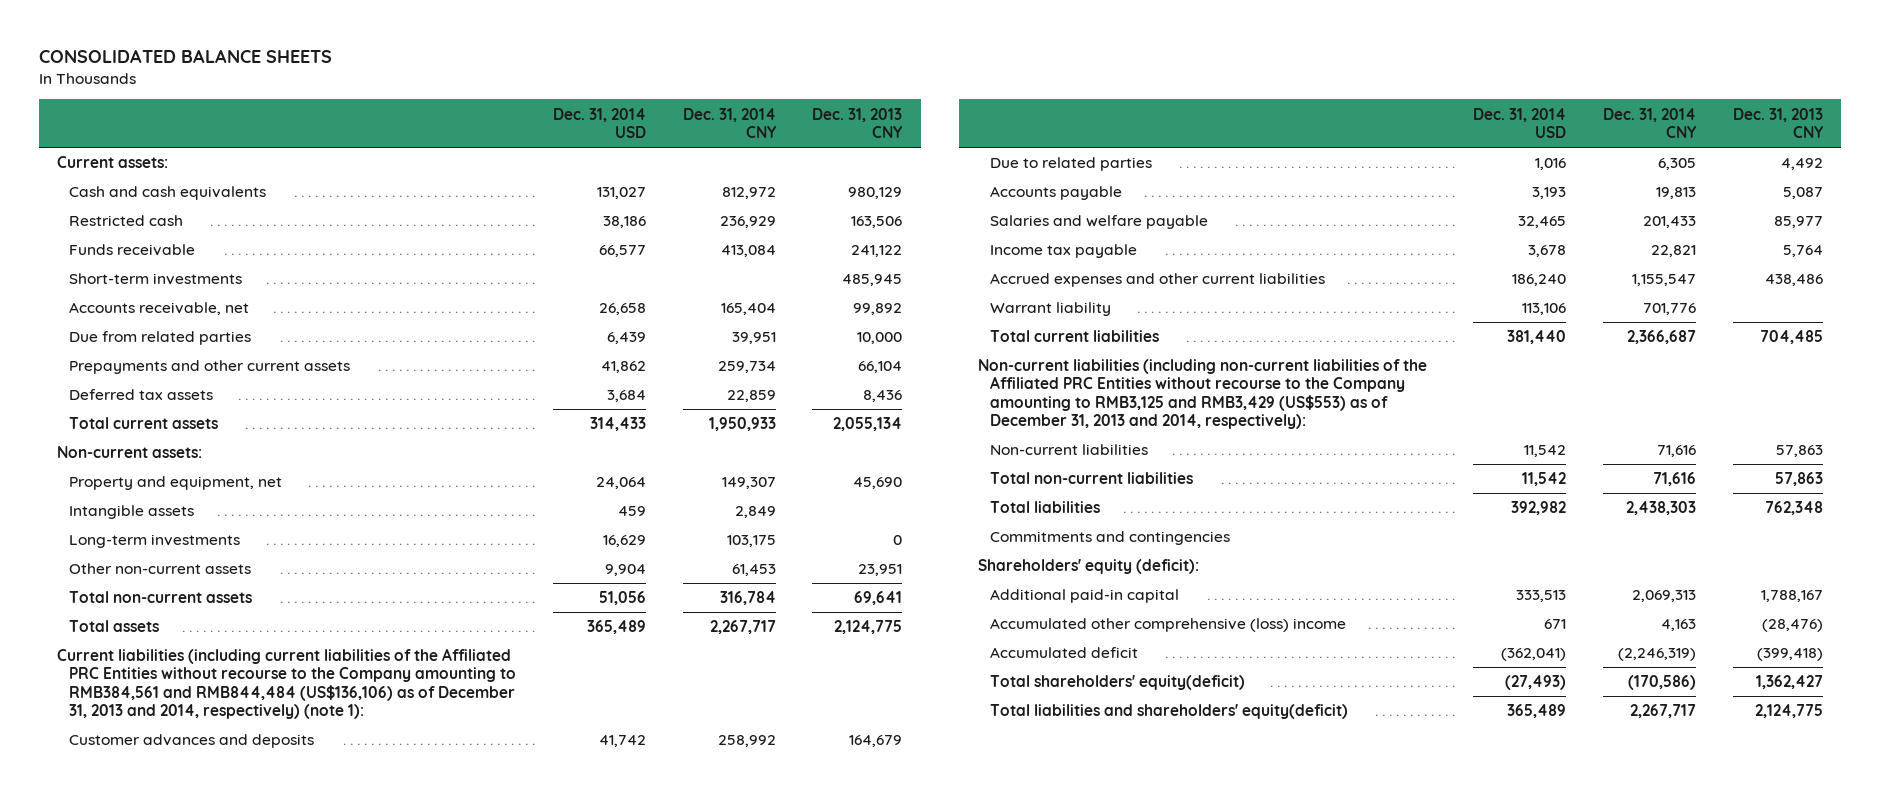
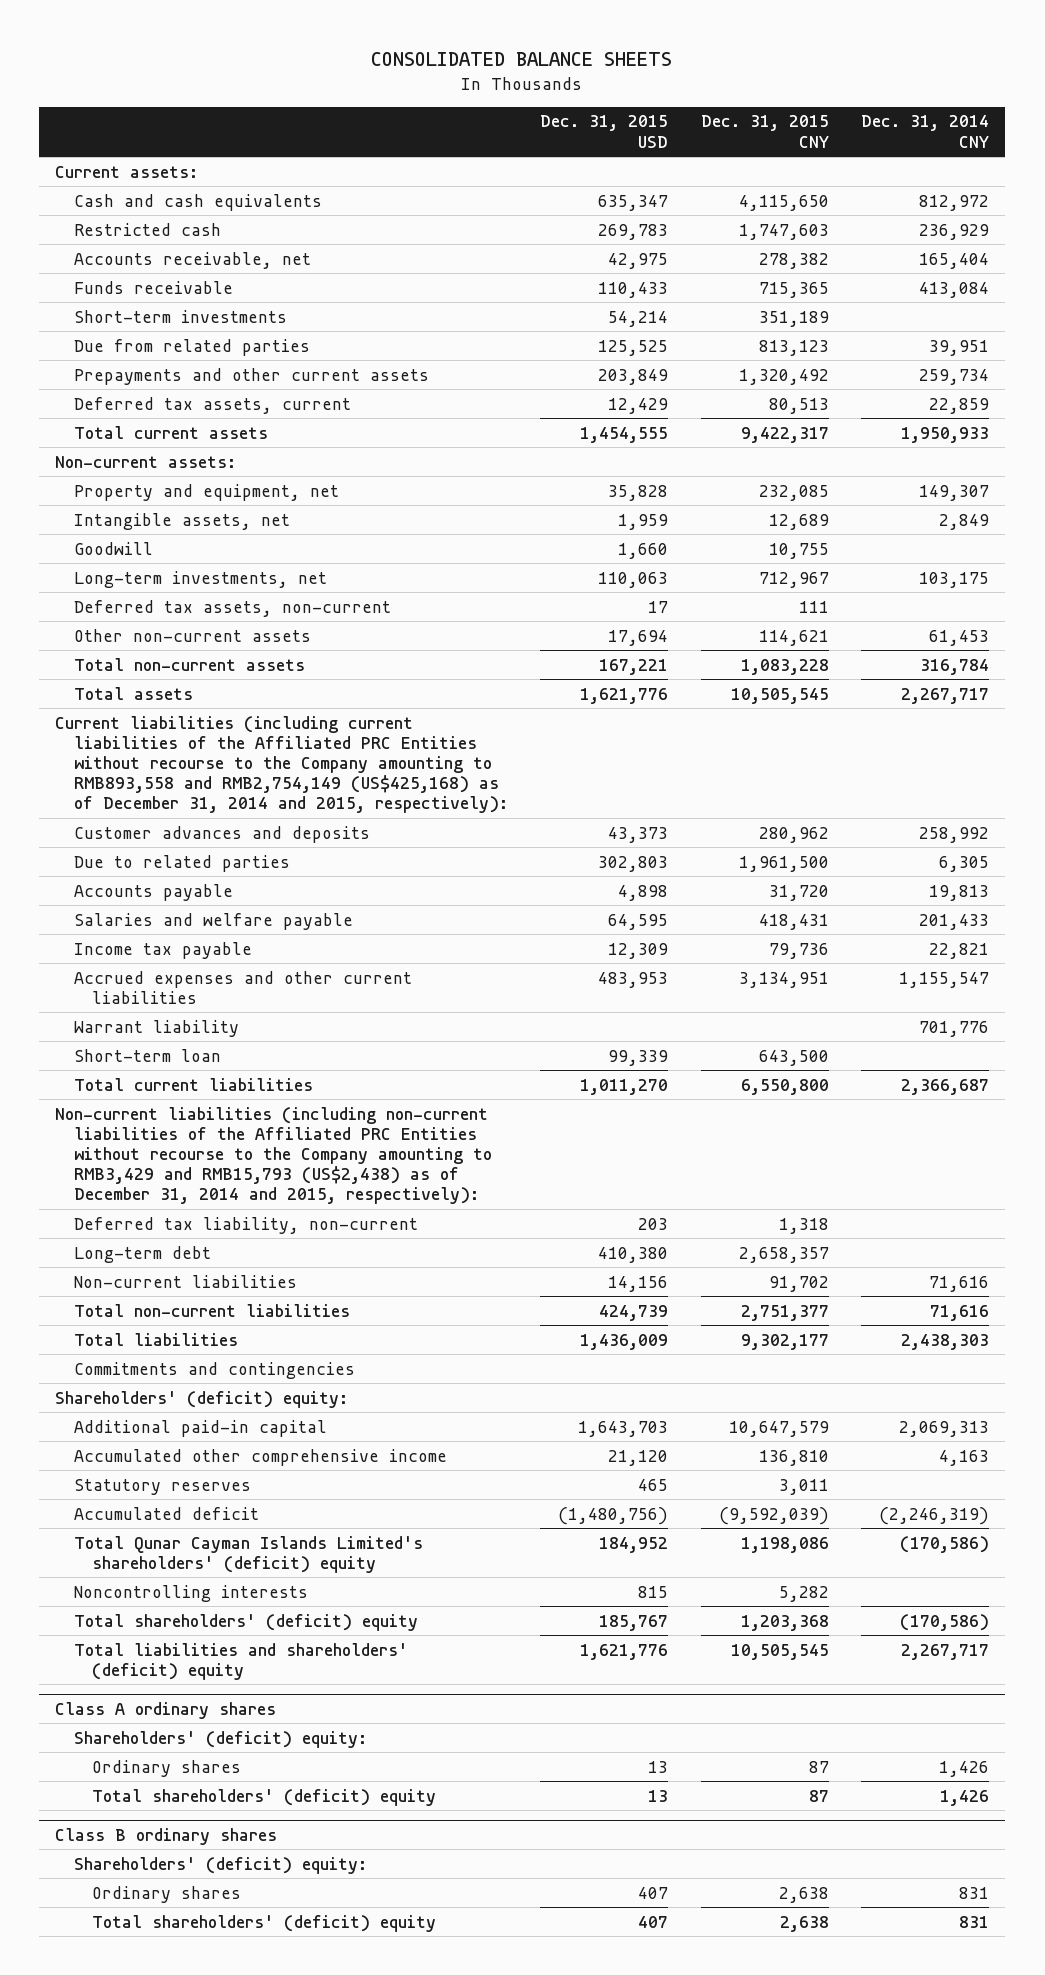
- | Dec. 31, 2014 USD | Dec. 31, 2014 CNY | Dec. 31, 2013 CNY
+ | Dec. 31, 2015 USD | Dec. 31, 2015 CNY | Dec. 31, 2014 CNY
moved up: Accounts receivable, net | 42,975 | 278,382 | 165,404
- Deferred tax assets | 3,684 | 22,859 | 8,436
+ Deferred tax assets, current | 12,429 | 80,513 | 22,859
- Intangible assets | 459 | 2,849 |
- Long-term investments | 16,629 | 103,175 | 0
+ Intangible assets, net | 1,959 | 12,689 | 2,849
+ Goodwill | 1,660 | 10,755 |
+ Long-term investments, net | 110,063 | 712,967 | 103,175
+ Deferred tax assets, non-current | 17 | 111 |
- Current liabilities (including current liabilities of the Affiliated PRC Entities without recourse to the Company amounting to RMB384,561 and RMB844,484 (US$136,106) as of December 31, 2013 and 2014, respectively) (note 1):
+ Current liabilities (including current liabilities of the Affiliated PRC Entities without recourse to the Company amounting to RMB893,558 and RMB2,754,149 (US$425,168) as of December 31, 2014 and 2015, respectively):
+ Short-term loan | 99,339 | 643,500 |
- Non-current liabilities (including non-current liabilities of the Affiliated PRC Entities without recourse to the Company amounting to RMB3,125 and RMB3,429 (US$553) as of December 31, 2013 and 2014, respectively):
+ Non-current liabilities (including non-current liabilities of the Affiliated PRC Entities without recourse to the Company amounting to RMB3,429 and RMB15,793 (US$2,438) as of December 31, 2014 and 2015, respectively):
+ Deferred tax liability, non-current | 203 | 1,318 |
+ Long-term debt | 410,380 | 2,658,357 |
- Shareholders' equity (deficit):
+ Shareholders' (deficit) equity:
- Accumulated other comprehensive (loss) income | 671 | 4,163 | (28,476)
+ Accumulated other comprehensive income | 21,120 | 136,810 | 4,163
+ Statutory reserves | 465 | 3,011 |
- Total shareholders' equity(deficit) | (27,493) | (170,586) | 1,362,427
- Total liabilities and shareholders' equity(deficit) | 365,489 | 2,267,717 | 2,124,775
+ Total Qunar Cayman Islands Limited's shareholders' (deficit) equity | 184,952 | 1,198,086 | (170,586)
+ Noncontrolling interests | 815 | 5,282 |
+ Total shareholders' (deficit) equity | 185,767 | 1,203,368 | (170,586)
+ Total liabilities and shareholders' (deficit) equity | 1,621,776 | 10,505,545 | 2,267,717
+ Class A ordinary shares
+ Shareholders' (deficit) equity:
+ Ordinary shares | 13 | 87 | 1,426
+ Total shareholders' (deficit) equity | 13 | 87 | 1,426
+ Class B ordinary shares
+ Shareholders' (deficit) equity:
+ Ordinary shares | 407 | 2,638 | 831
+ Total shareholders' (deficit) equity | 407 | 2,638 | 831

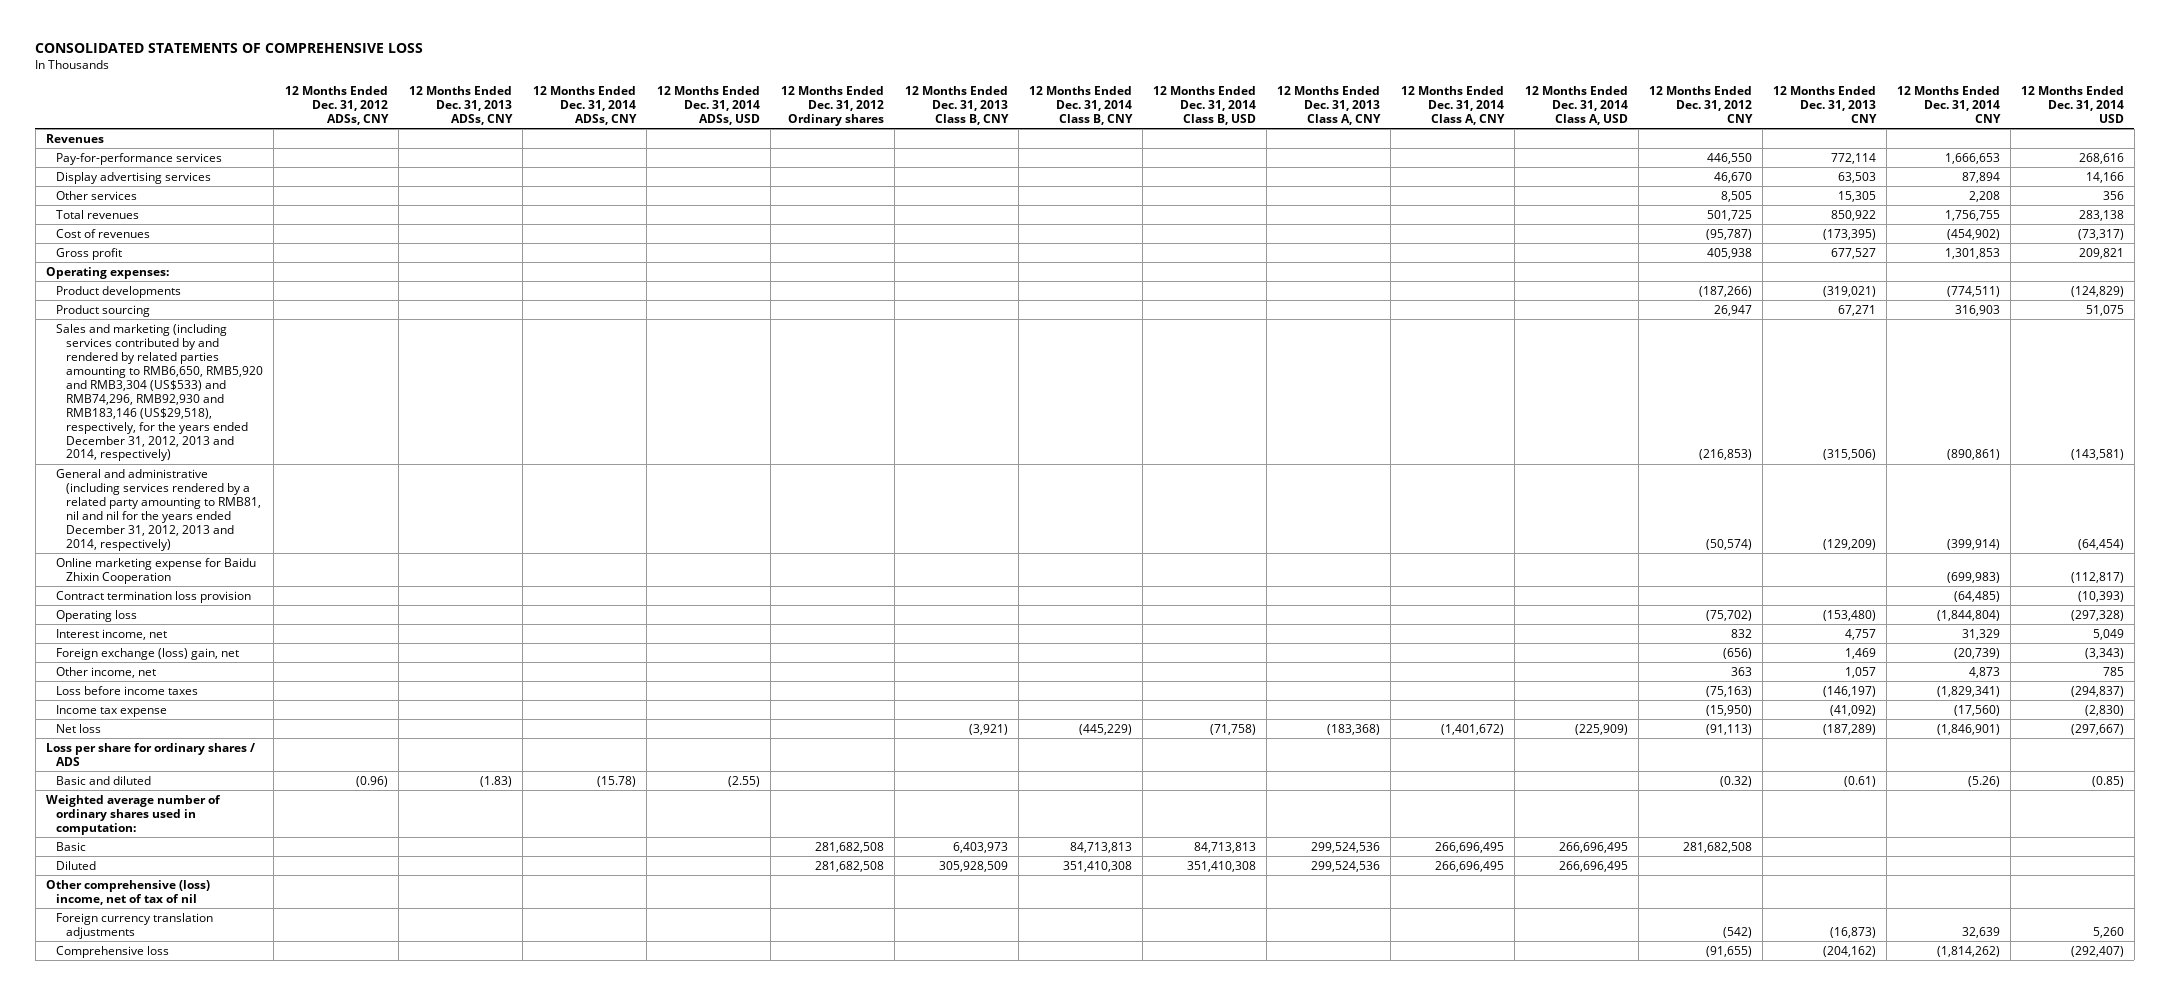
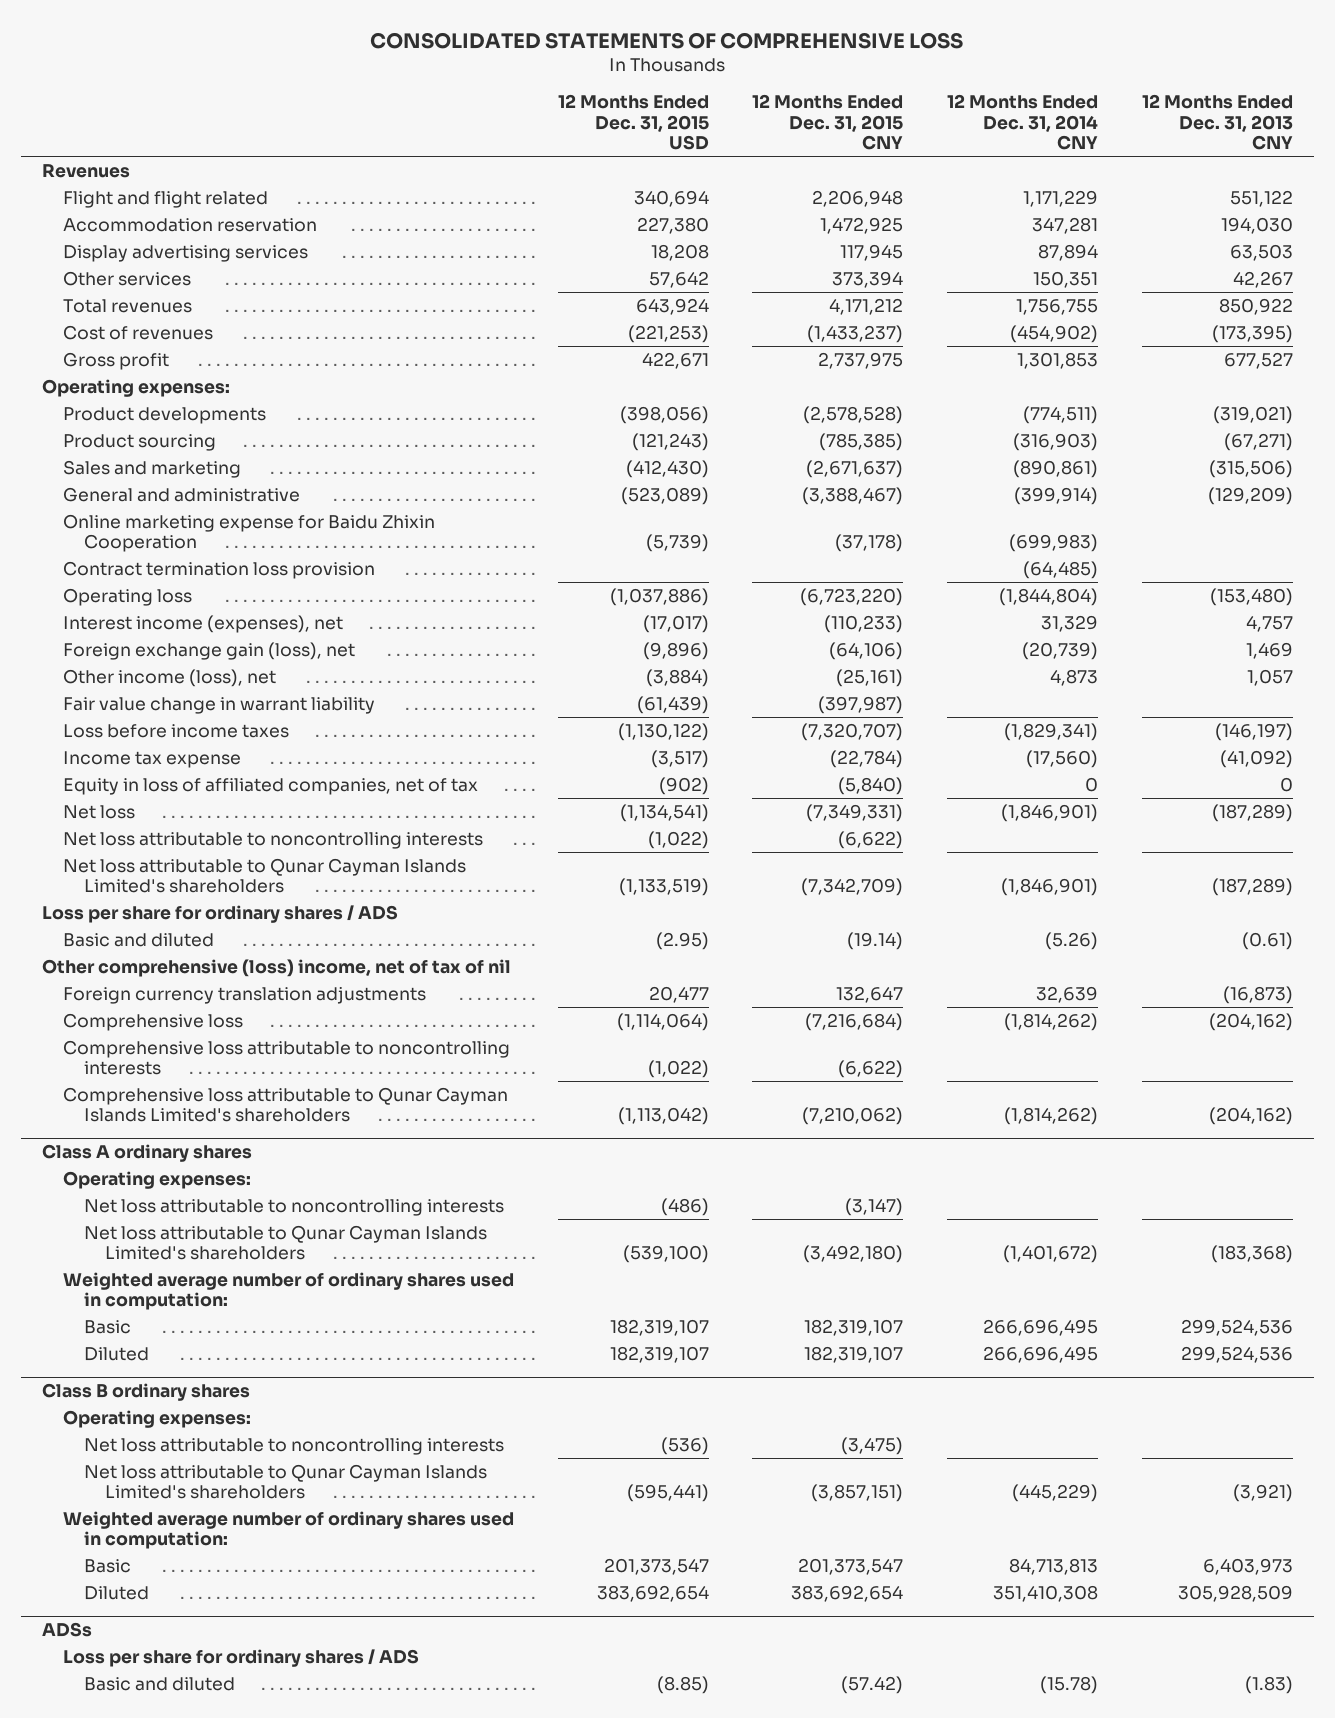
- | 12 Months Ended Dec. 31, 2012 ADSs, CNY | 12 Months Ended Dec. 31, 2013 ADSs, CNY | 12 Months Ended Dec. 31, 2014 ADSs, CNY | 12 Months Ended Dec. 31, 2014 ADSs, USD | 12 Months Ended Dec. 31, 2012 Ordinary shares | 12 Months Ended Dec. 31, 2013 Class B, CNY | 12 Months Ended Dec. 31, 2014 Class B, CNY | 12 Months Ended Dec. 31, 2014 Class B, USD | 12 Months Ended Dec. 31, 2013 Class A, CNY | 12 Months Ended Dec. 31, 2014 Class A, CNY | 12 Months Ended Dec. 31, 2014 Class A, USD | 12 Months Ended Dec. 31, 2012 CNY | 12 Months Ended Dec. 31, 2013 CNY | 12 Months Ended Dec. 31, 2014 CNY | 12 Months Ended Dec. 31, 2014 USD
+ | 12 Months Ended Dec. 31, 2015 USD | 12 Months Ended Dec. 31, 2015 CNY | 12 Months Ended Dec. 31, 2014 CNY | 12 Months Ended Dec. 31, 2013 CNY
- Pay-for-performance services | | | | | | | | | | | | 446,550 | 772,114 | 1,666,653 | 268,616
+ Flight and flight related | 340,694 | 2,206,948 | 1,171,229 | 551,122
+ Accommodation reservation | 227,380 | 1,472,925 | 347,281 | 194,030
- Other services | | | | | | | | | | | | 8,505 | 15,305 | 2,208 | 356
+ Other services | 57,642 | 373,394 | 150,351 | 42,267
- Product sourcing | | | | | | | | | | | | 26,947 | 67,271 | 316,903 | 51,075
- Sales and marketing (including services contributed by and rendered by related parties amounting to RMB6,650, RMB5,920 and RMB3,304 (US$533) and RMB74,296, RMB92,930 and RMB183,146 (US$29,518), respectively, for the years ended December 31, 2012, 2013 and 2014, respectively) | | | | | | | | | | | | (216,853) | (315,506) | (890,861) | (143,581)
- General and administrative (including services rendered by a related party amounting to RMB81, nil and nil for the years ended December 31, 2012, 2013 and 2014, respectively) | | | | | | | | | | | | (50,574) | (129,209) | (399,914) | (64,454)
+ Product sourcing | (121,243) | (785,385) | (316,903) | (67,271)
+ Sales and marketing | (412,430) | (2,671,637) | (890,861) | (315,506)
+ General and administrative | (523,089) | (3,388,467) | (399,914) | (129,209)
- Interest income, net | | | | | | | | | | | | 832 | 4,757 | 31,329 | 5,049
- Foreign exchange (loss) gain, net | | | | | | | | | | | | (656) | 1,469 | (20,739) | (3,343)
- Other income, net | | | | | | | | | | | | 363 | 1,057 | 4,873 | 785
+ Interest income (expenses), net | (17,017) | (110,233) | 31,329 | 4,757
+ Foreign exchange gain (loss), net | (9,896) | (64,106) | (20,739) | 1,469
+ Other income (loss), net | (3,884) | (25,161) | 4,873 | 1,057
+ Fair value change in warrant liability | (61,439) | (397,987) | |
+ Equity in loss of affiliated companies, net of tax | (902) | (5,840) | 0 | 0
+ Net loss attributable to noncontrolling interests | (1,022) | (6,622) | |
+ Net loss attributable to Qunar Cayman Islands Limited's shareholders | (1,133,519) | (7,342,709) | (1,846,901) | (187,289)
- Weighted average number of ordinary shares used in computation:
- Basic | | | | | 281,682,508 | 6,403,973 | 84,713,813 | 84,713,813 | 299,524,536 | 266,696,495 | 266,696,495 | 281,682,508 | | |
- Diluted | | | | | 281,682,508 | 305,928,509 | 351,410,308 | 351,410,308 | 299,524,536 | 266,696,495 | 266,696,495 | | | |
+ Comprehensive loss attributable to noncontrolling interests | (1,022) | (6,622) | |
+ Comprehensive loss attributable to Qunar Cayman Islands Limited's shareholders | (1,113,042) | (7,210,062) | (1,814,262) | (204,162)
+ Class A ordinary shares
+ Operating expenses:
+ Net loss attributable to noncontrolling interests | (486) | (3,147) | |
+ Net loss attributable to Qunar Cayman Islands Limited's shareholders | (539,100) | (3,492,180) | (1,401,672) | (183,368)
+ Weighted average number of ordinary shares used in computation:
+ Basic | 182,319,107 | 182,319,107 | 266,696,495 | 299,524,536
+ Diluted | 182,319,107 | 182,319,107 | 266,696,495 | 299,524,536
+ Class B ordinary shares
+ Operating expenses:
+ Net loss attributable to noncontrolling interests | (536) | (3,475) | |
+ Net loss attributable to Qunar Cayman Islands Limited's shareholders | (595,441) | (3,857,151) | (445,229) | (3,921)
+ Weighted average number of ordinary shares used in computation:
+ Basic | 201,373,547 | 201,373,547 | 84,713,813 | 6,403,973
+ Diluted | 383,692,654 | 383,692,654 | 351,410,308 | 305,928,509
+ ADSs
+ Loss per share for ordinary shares / ADS
+ Basic and diluted | (8.85) | (57.42) | (15.78) | (1.83)

